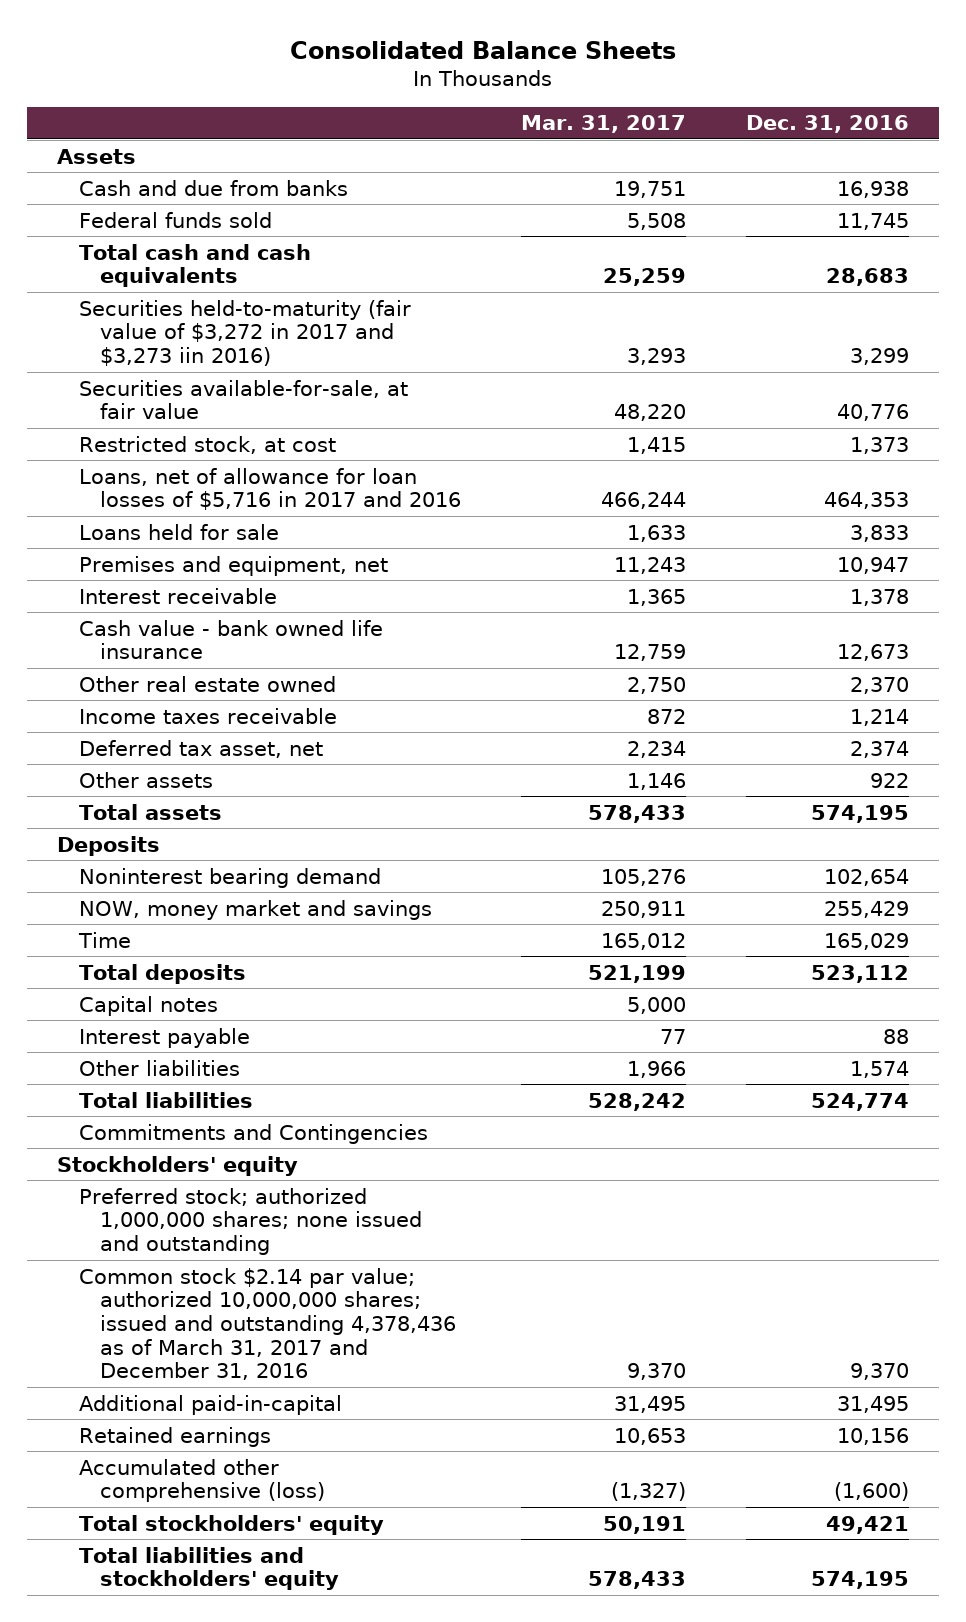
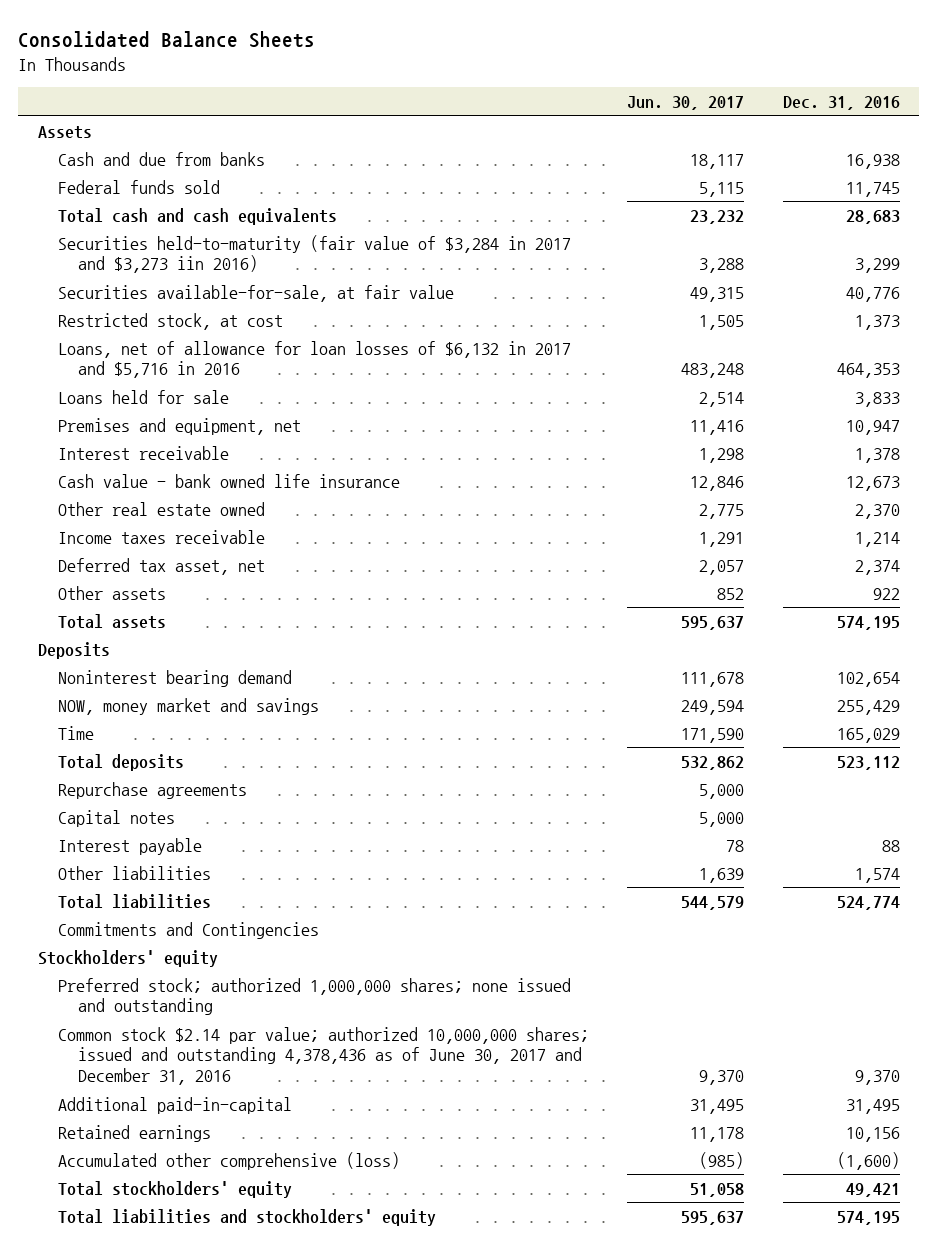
- | Mar. 31, 2017 | Dec. 31, 2016
+ | Jun. 30, 2017 | Dec. 31, 2016
- Securities held-to-maturity (fair value of $3,272 in 2017 and $3,273 iin 2016) | 3,293 | 3,299
+ Securities held-to-maturity (fair value of $3,284 in 2017 and $3,273 iin 2016) | 3,288 | 3,299
- Loans, net of allowance for loan losses of $5,716 in 2017 and 2016 | 466,244 | 464,353
+ Loans, net of allowance for loan losses of $6,132 in 2017 and $5,716 in 2016 | 483,248 | 464,353
+ Repurchase agreements | 5,000 |
- Common stock $2.14 par value; authorized 10,000,000 shares; issued and outstanding 4,378,436 as of March 31, 2017 and December 31, 2016 | 9,370 | 9,370
+ Common stock $2.14 par value; authorized 10,000,000 shares; issued and outstanding 4,378,436 as of June 30, 2017 and December 31, 2016 | 9,370 | 9,370

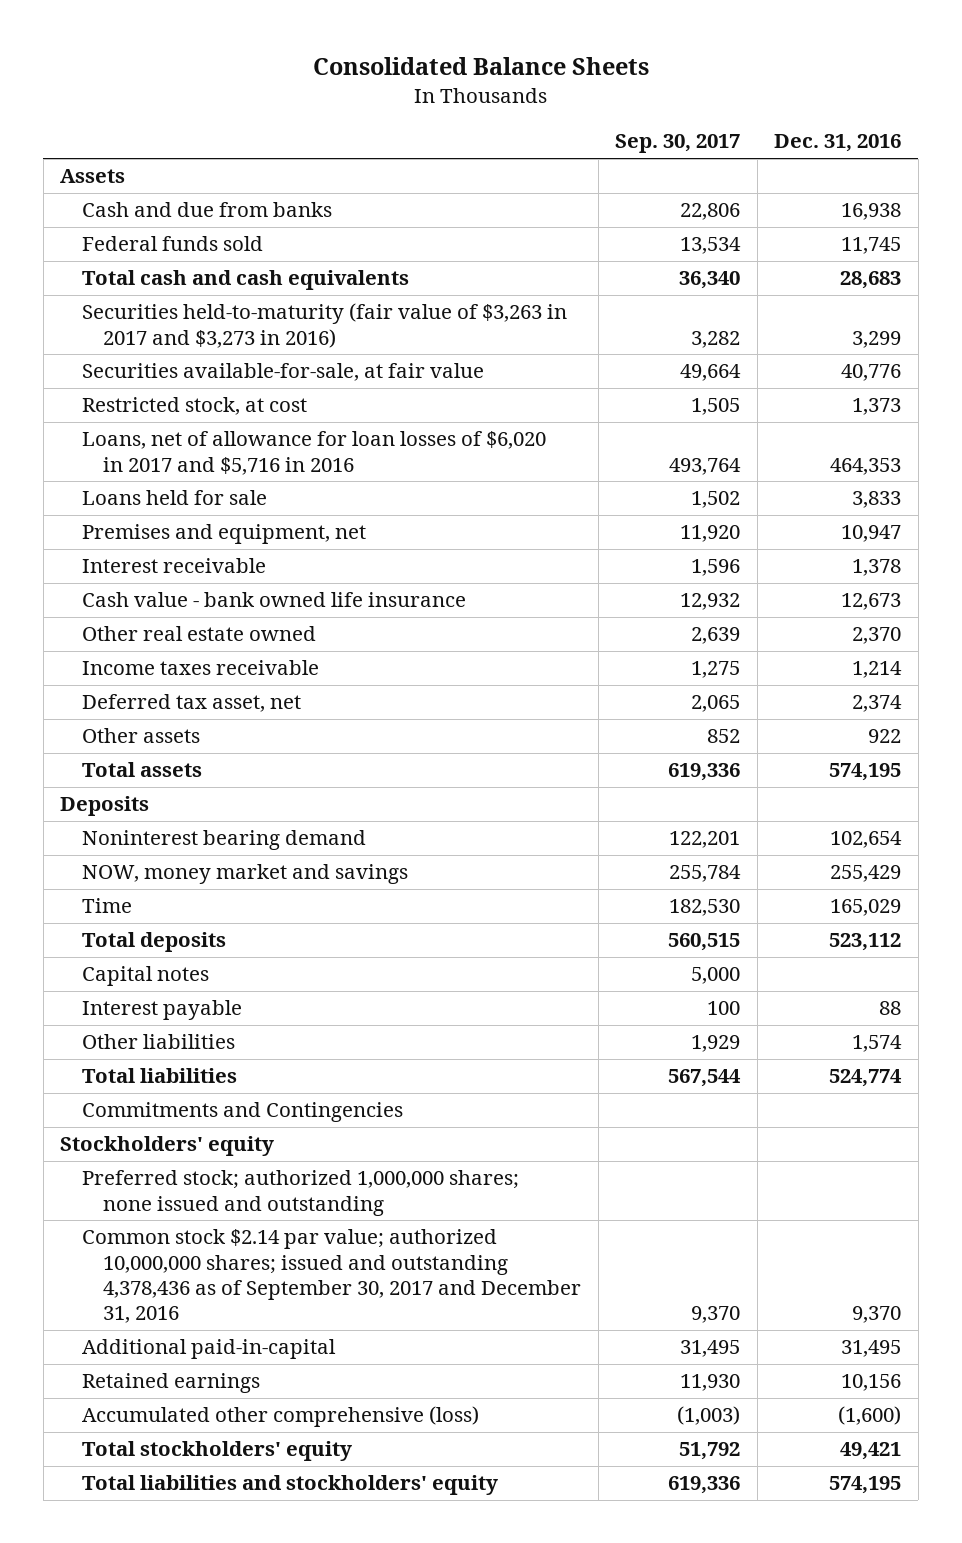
- | Jun. 30, 2017 | Dec. 31, 2016
+ | Sep. 30, 2017 | Dec. 31, 2016
- Securities held-to-maturity (fair value of $3,284 in 2017 and $3,273 iin 2016) | 3,288 | 3,299
+ Securities held-to-maturity (fair value of $3,263 in 2017 and $3,273 in 2016) | 3,282 | 3,299
- Loans, net of allowance for loan losses of $6,132 in 2017 and $5,716 in 2016 | 483,248 | 464,353
+ Loans, net of allowance for loan losses of $6,020 in 2017 and $5,716 in 2016 | 493,764 | 464,353
- Repurchase agreements | 5,000 |
- Common stock $2.14 par value; authorized 10,000,000 shares; issued and outstanding 4,378,436 as of June 30, 2017 and December 31, 2016 | 9,370 | 9,370
+ Common stock $2.14 par value; authorized 10,000,000 shares; issued and outstanding 4,378,436 as of September 30, 2017 and December 31, 2016 | 9,370 | 9,370

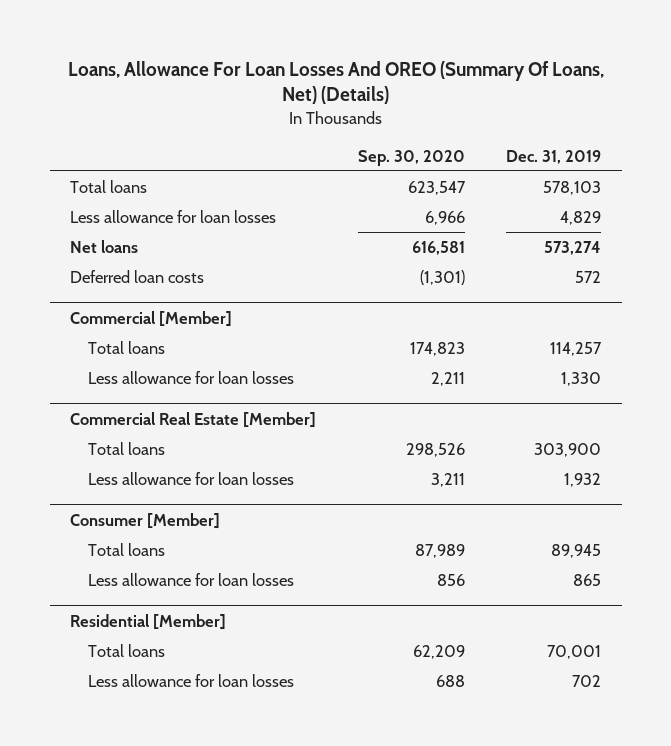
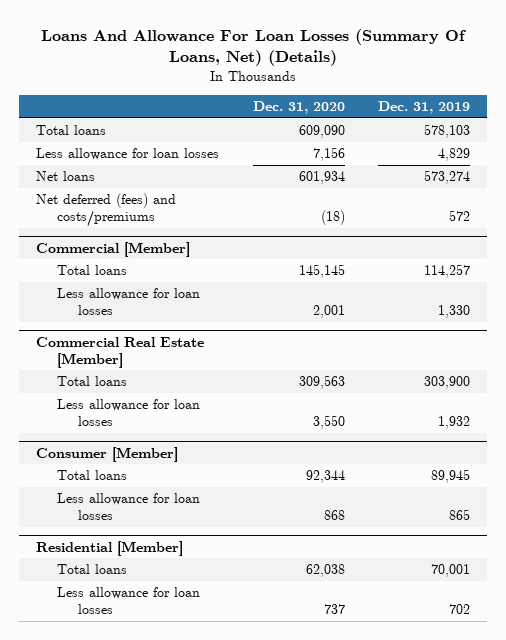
- Loans, Allowance For Loan Losses And OREO (Summary Of Loans, Net) (Details)
+ Loans And Allowance For Loan Losses (Summary Of Loans, Net) (Details)
- | Sep. 30, 2020 | Dec. 31, 2019
+ | Dec. 31, 2020 | Dec. 31, 2019
- Deferred loan costs | (1,301) | 572
+ Net deferred (fees) and costs/premiums | (18) | 572

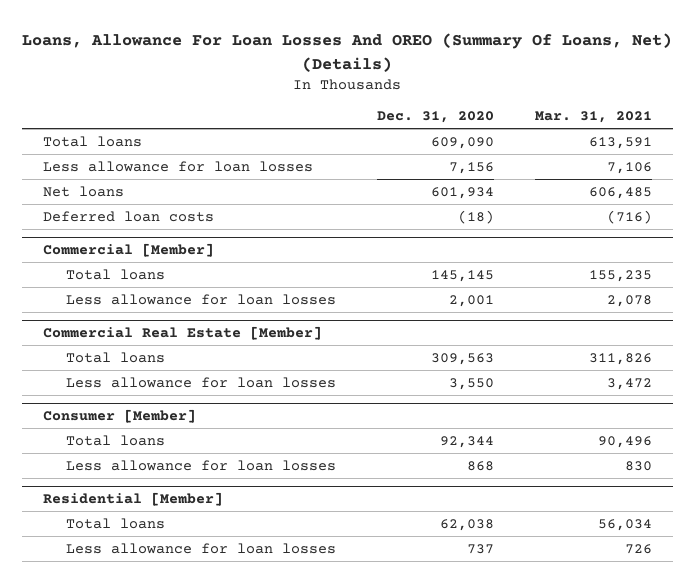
- Loans And Allowance For Loan Losses (Summary Of Loans, Net) (Details)
+ Loans, Allowance For Loan Losses And OREO (Summary Of Loans, Net) (Details)
- | Dec. 31, 2020 | Dec. 31, 2019
+ | Dec. 31, 2020 | Mar. 31, 2021
- Net deferred (fees) and costs/premiums | (18) | 572
+ Deferred loan costs | (18) | (716)

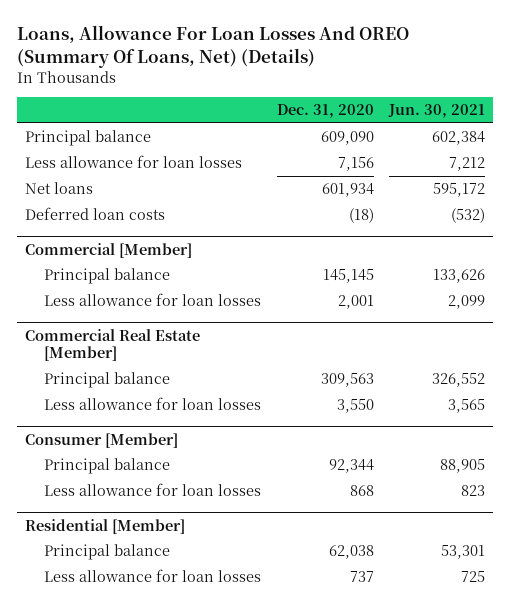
- | Dec. 31, 2020 | Mar. 31, 2021
+ | Dec. 31, 2020 | Jun. 30, 2021
- Total loans | 609,090 | 613,591
+ Principal balance | 609,090 | 602,384
@ Commercial [Member]
- Total loans | 145,145 | 155,235
+ Principal balance | 145,145 | 133,626
@ Commercial Real Estate [Member]
- Total loans | 309,563 | 311,826
+ Principal balance | 309,563 | 326,552
@ Consumer [Member]
- Total loans | 92,344 | 90,496
+ Principal balance | 92,344 | 88,905
@ Residential [Member]
- Total loans | 62,038 | 56,034
+ Principal balance | 62,038 | 53,301

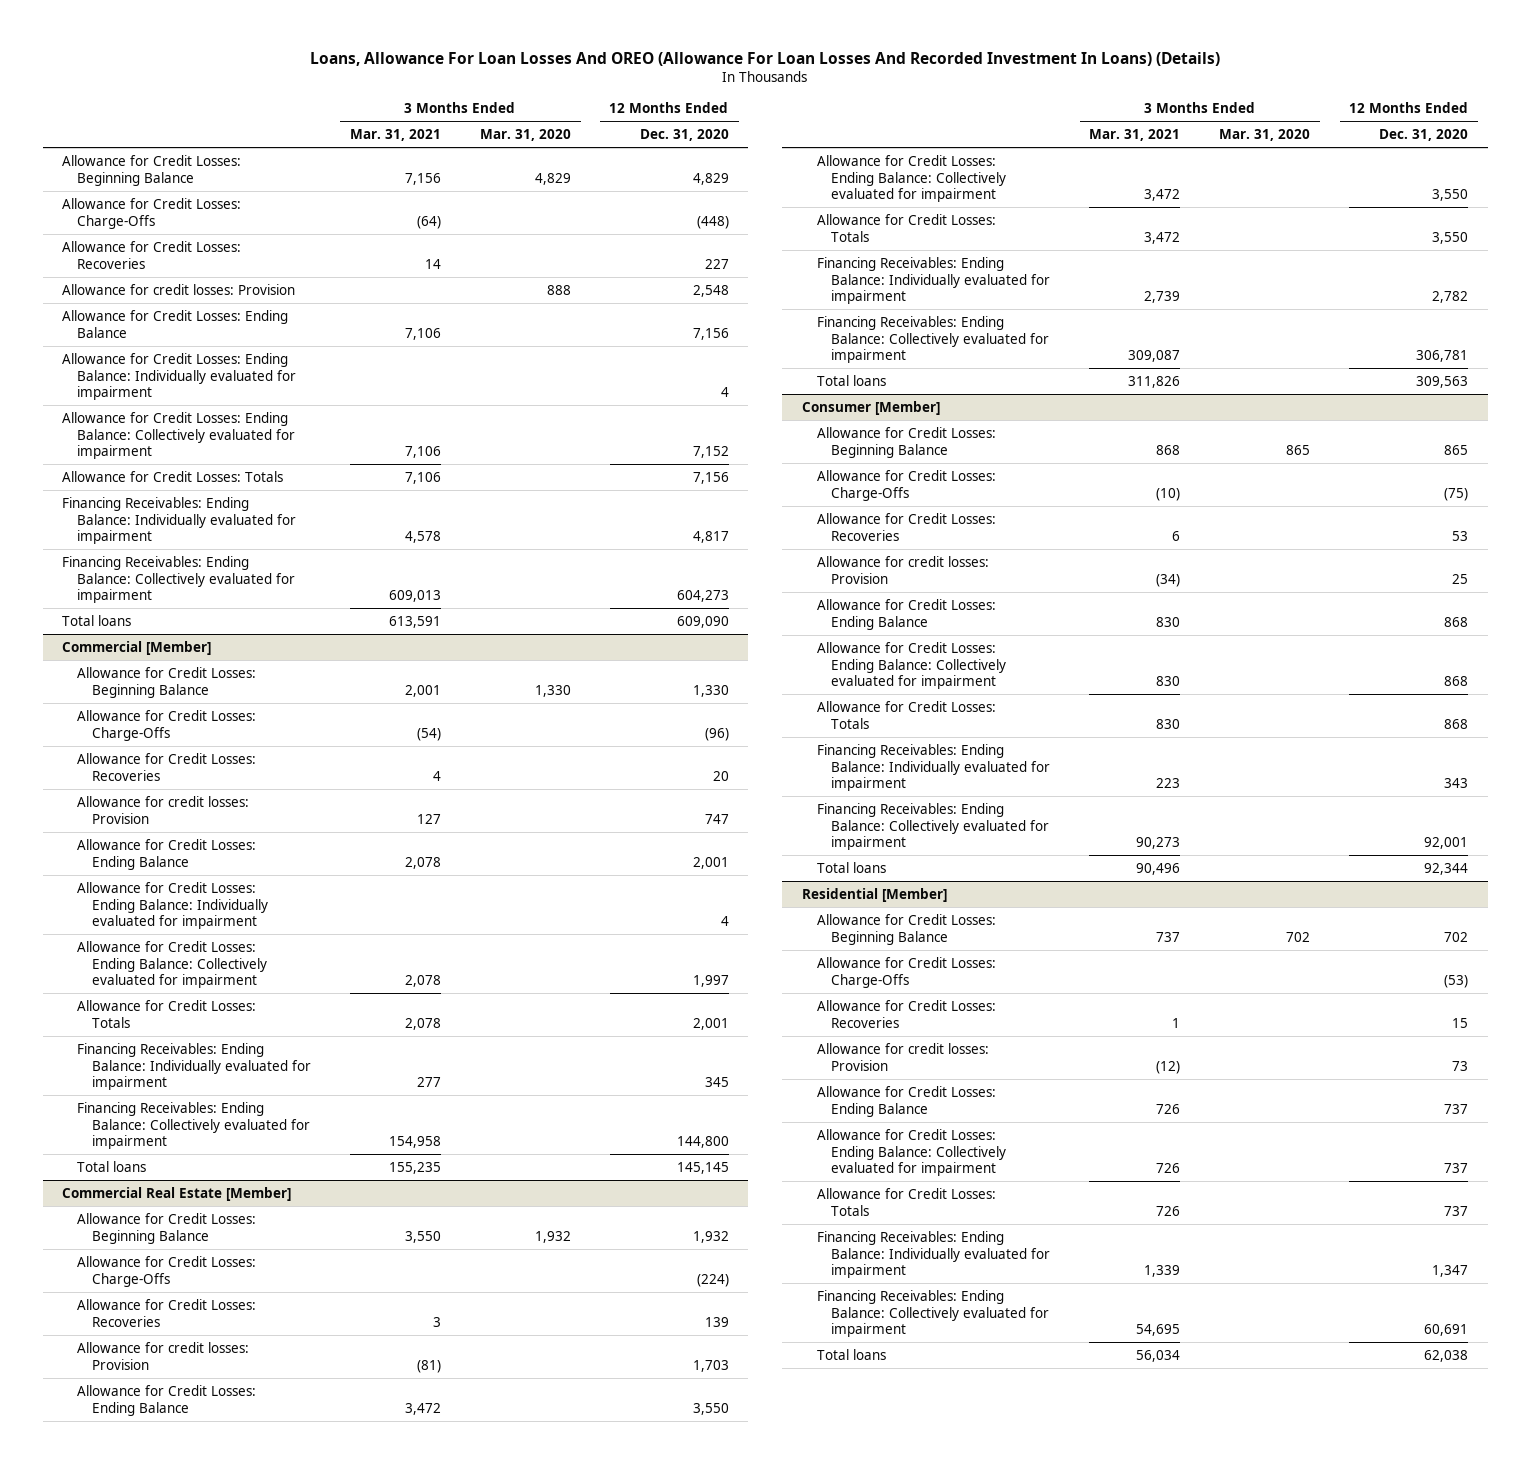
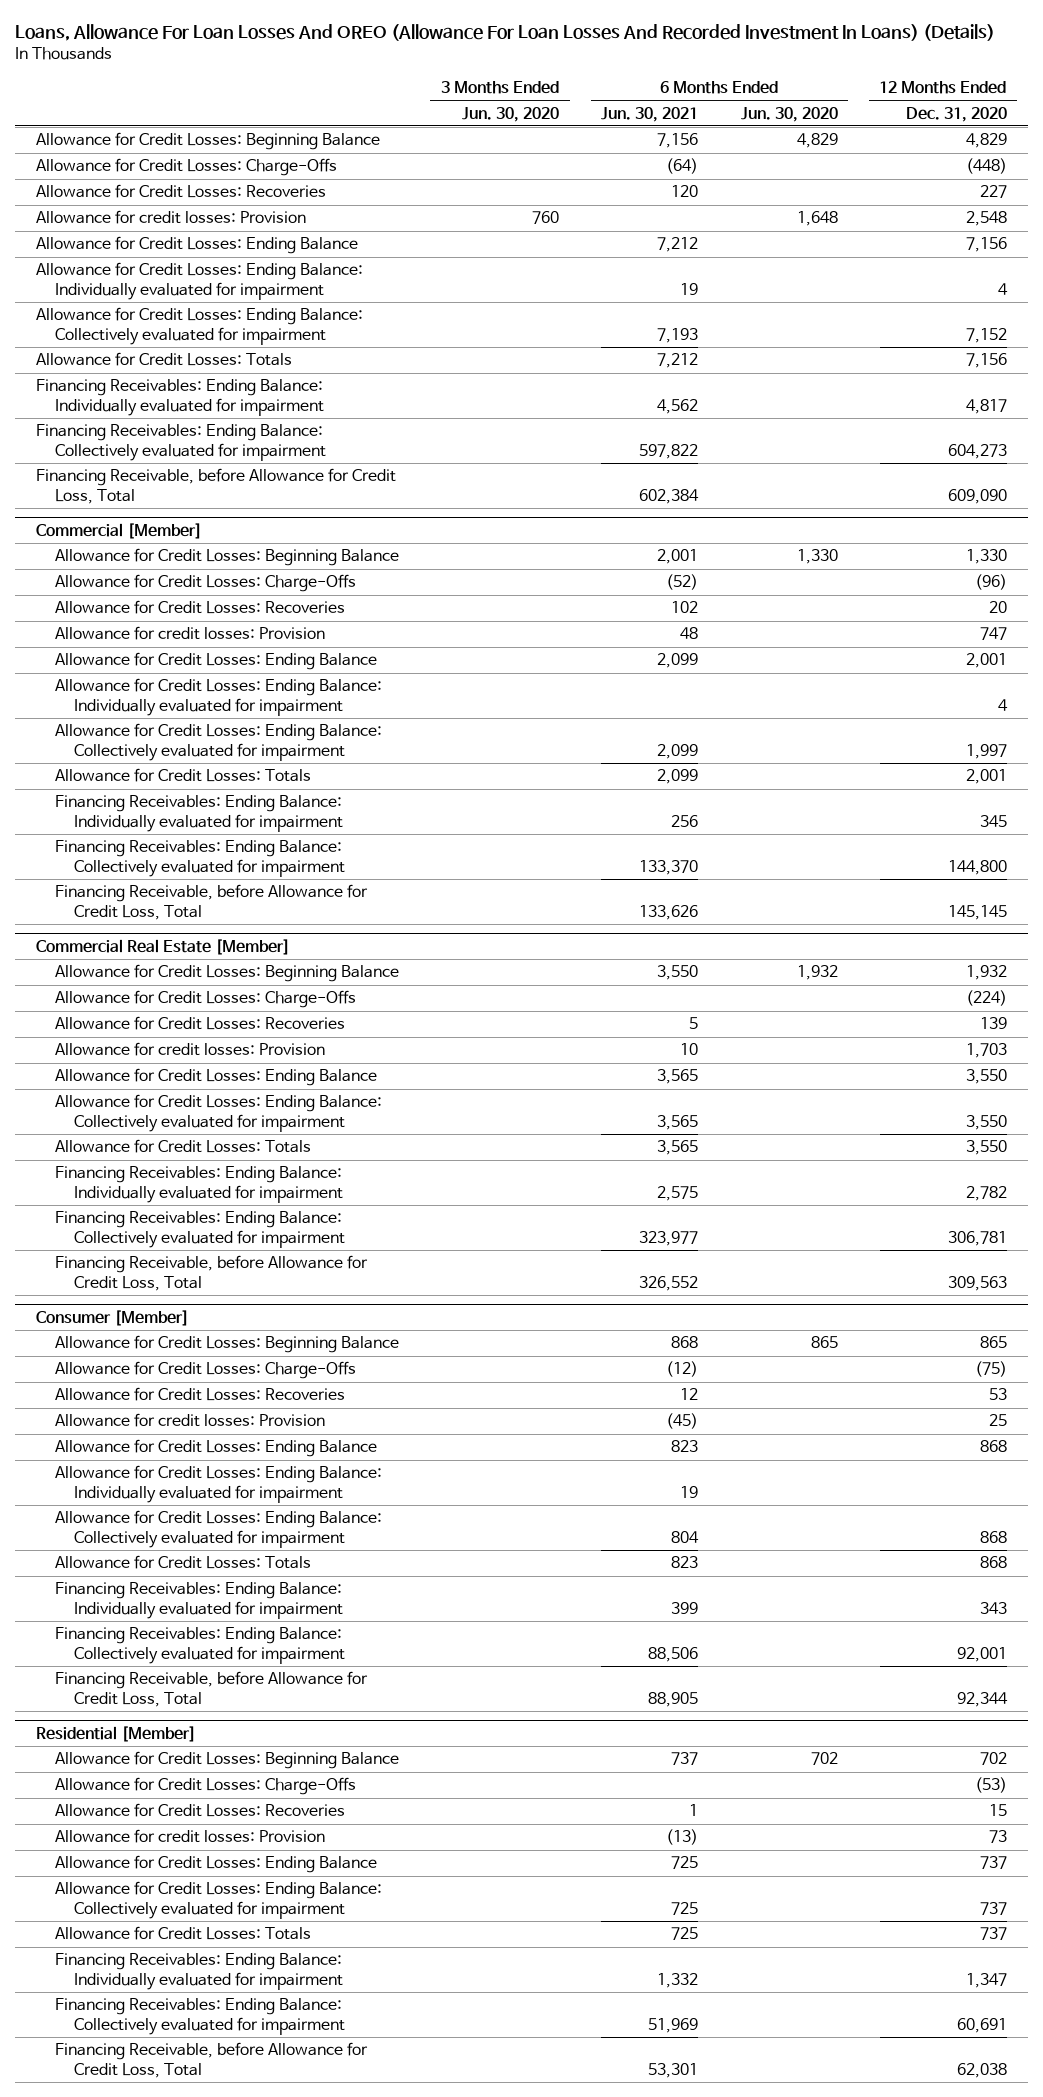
- | 3 Months Ended Mar. 31, 2021 | 3 Months Ended Mar. 31, 2020 | 12 Months Ended Dec. 31, 2020
+ | 3 Months Ended Jun. 30, 2020 | 6 Months Ended Jun. 30, 2021 | 6 Months Ended Jun. 30, 2020 | 12 Months Ended Dec. 31, 2020
- Total loans | 613,591 | | 609,090
+ Financing Receivable, before Allowance for Credit Loss, Total | | 602,384 | | 609,090
@ Commercial [Member]
- Total loans | 155,235 | | 145,145
+ Financing Receivable, before Allowance for Credit Loss, Total | | 133,626 | | 145,145
@ Commercial Real Estate [Member]
- Total loans | 311,826 | | 309,563
+ Financing Receivable, before Allowance for Credit Loss, Total | | 326,552 | | 309,563
@ Consumer [Member]
+ Allowance for Credit Losses: Ending Balance: Individually evaluated for impairment | | 19 | |
- Total loans | 90,496 | | 92,344
+ Financing Receivable, before Allowance for Credit Loss, Total | | 88,905 | | 92,344
@ Residential [Member]
- Total loans | 56,034 | | 62,038
+ Financing Receivable, before Allowance for Credit Loss, Total | | 53,301 | | 62,038

